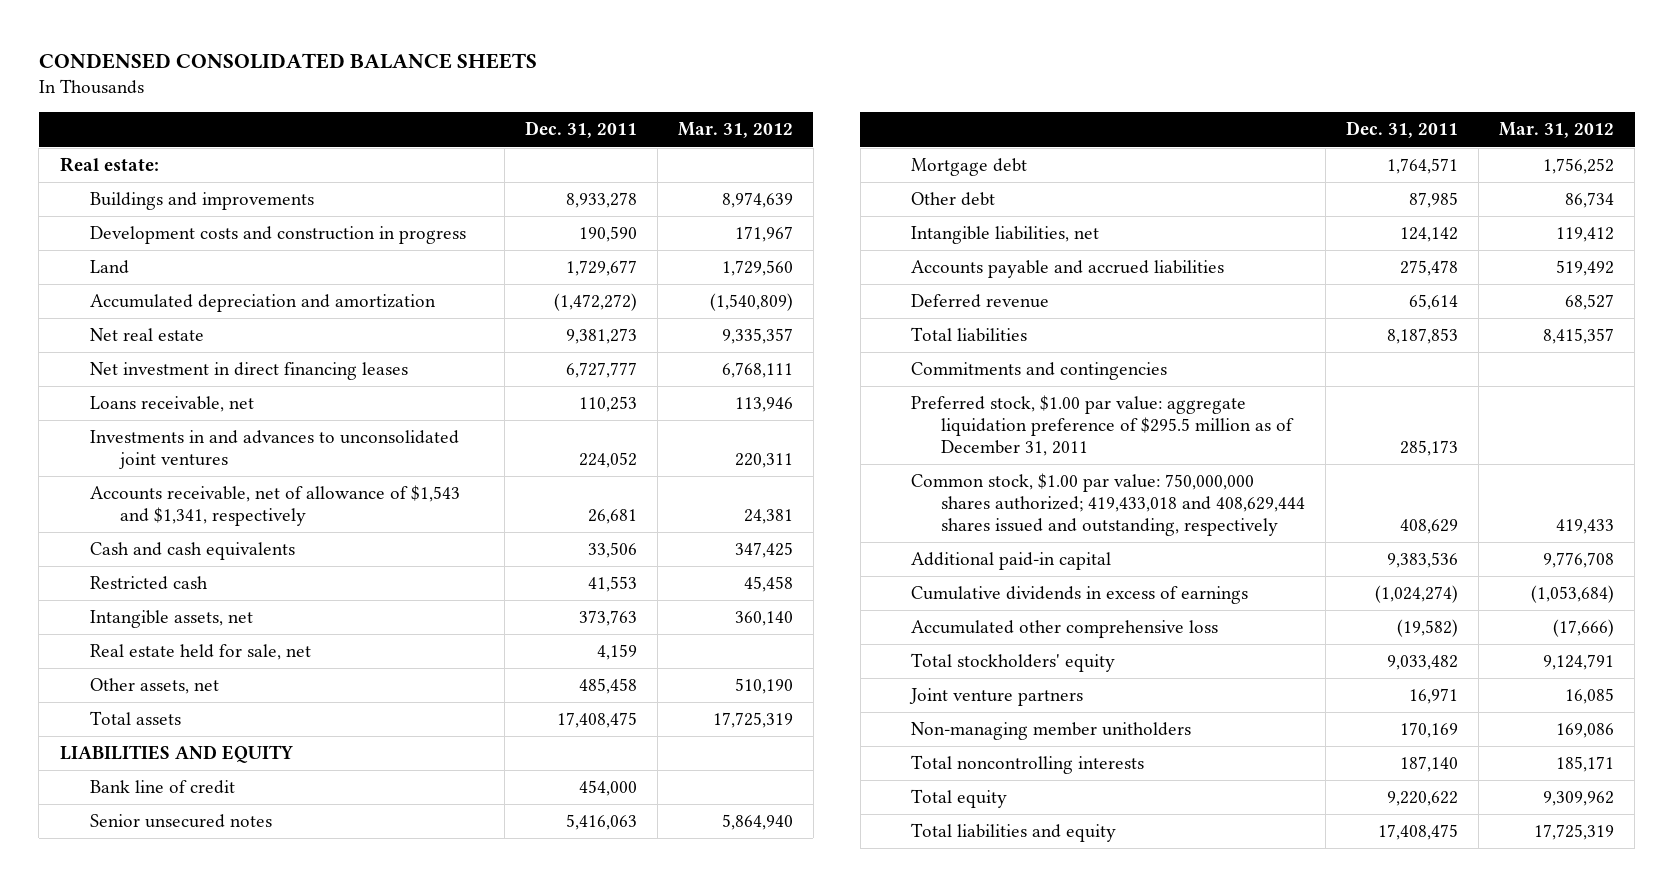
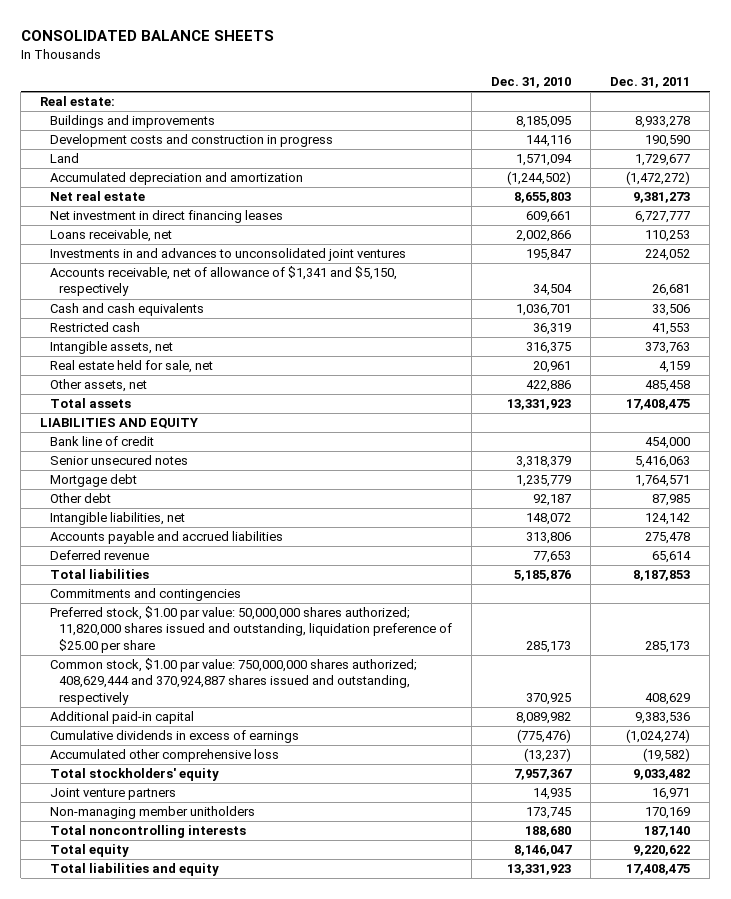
- CONDENSED CONSOLIDATED BALANCE SHEETS
+ CONSOLIDATED BALANCE SHEETS
- | Dec. 31, 2011 | Mar. 31, 2012
+ | Dec. 31, 2010 | Dec. 31, 2011
- Accounts receivable, net of allowance of $1,543 and $1,341, respectively | 26,681 | 24,381
+ Accounts receivable, net of allowance of $1,341 and $5,150, respectively | 34,504 | 26,681
- Preferred stock, $1.00 par value: aggregate liquidation preference of $295.5 million as of December 31, 2011 | 285,173 |
- Common stock, $1.00 par value: 750,000,000 shares authorized; 419,433,018 and 408,629,444 shares issued and outstanding, respectively | 408,629 | 419,433
+ Preferred stock, $1.00 par value: 50,000,000 shares authorized; 11,820,000 shares issued and outstanding, liquidation preference of $25.00 per share | 285,173 | 285,173
+ Common stock, $1.00 par value: 750,000,000 shares authorized; 408,629,444 and 370,924,887 shares issued and outstanding, respectively | 370,925 | 408,629

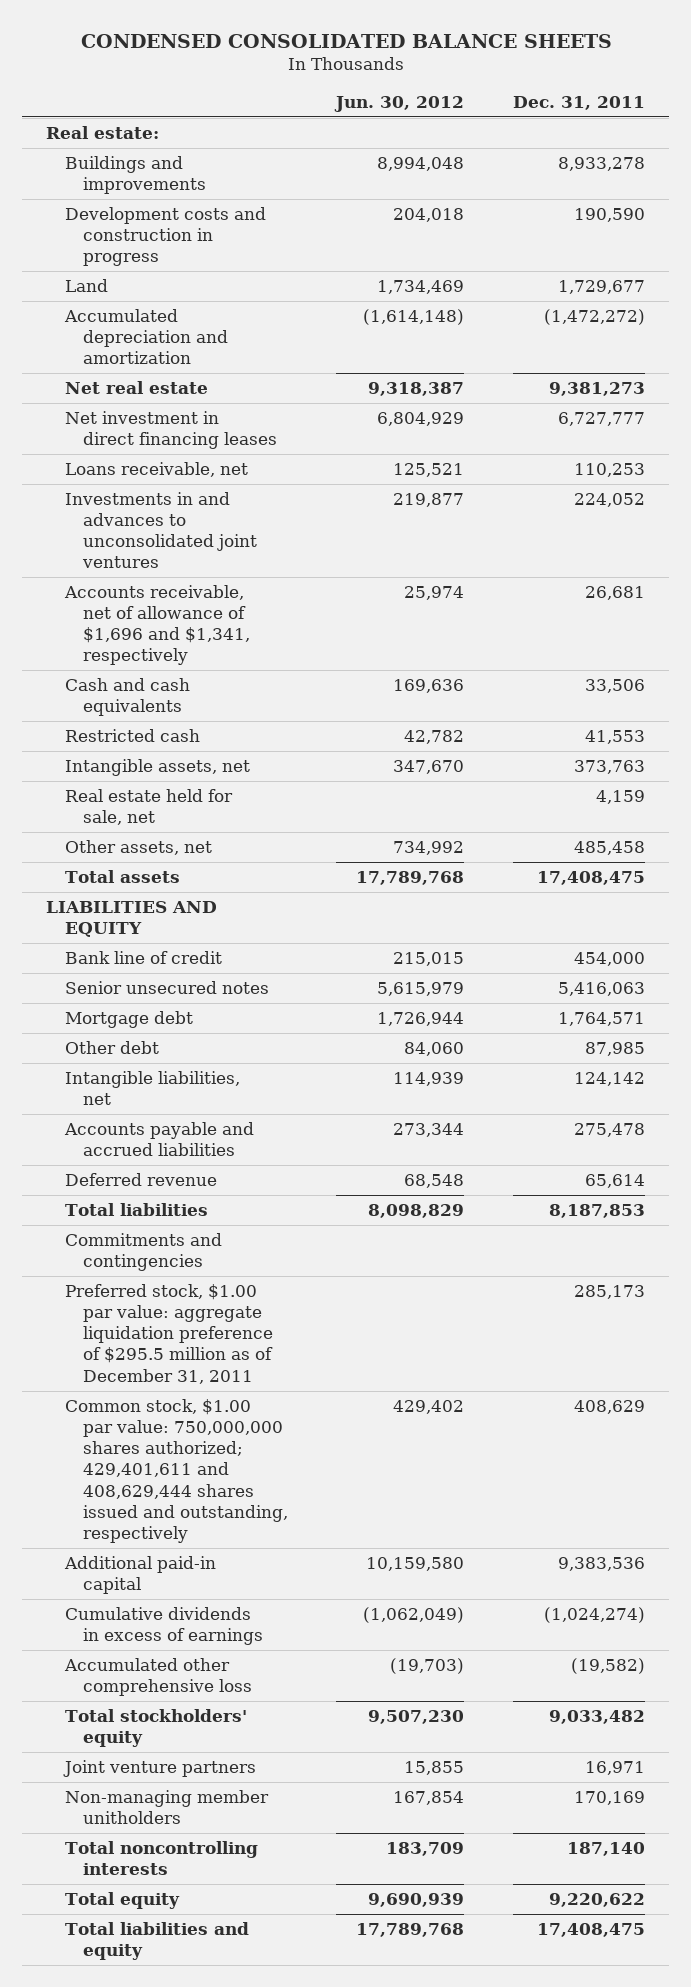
- CONSOLIDATED BALANCE SHEETS
+ CONDENSED CONSOLIDATED BALANCE SHEETS
- | Dec. 31, 2010 | Dec. 31, 2011
+ | Jun. 30, 2012 | Dec. 31, 2011
- Accounts receivable, net of allowance of $1,341 and $5,150, respectively | 34,504 | 26,681
+ Accounts receivable, net of allowance of $1,696 and $1,341, respectively | 25,974 | 26,681
- Preferred stock, $1.00 par value: 50,000,000 shares authorized; 11,820,000 shares issued and outstanding, liquidation preference of $25.00 per share | 285,173 | 285,173
- Common stock, $1.00 par value: 750,000,000 shares authorized; 408,629,444 and 370,924,887 shares issued and outstanding, respectively | 370,925 | 408,629
+ Preferred stock, $1.00 par value: aggregate liquidation preference of $295.5 million as of December 31, 2011 | | 285,173
+ Common stock, $1.00 par value: 750,000,000 shares authorized; 429,401,611 and 408,629,444 shares issued and outstanding, respectively | 429,402 | 408,629

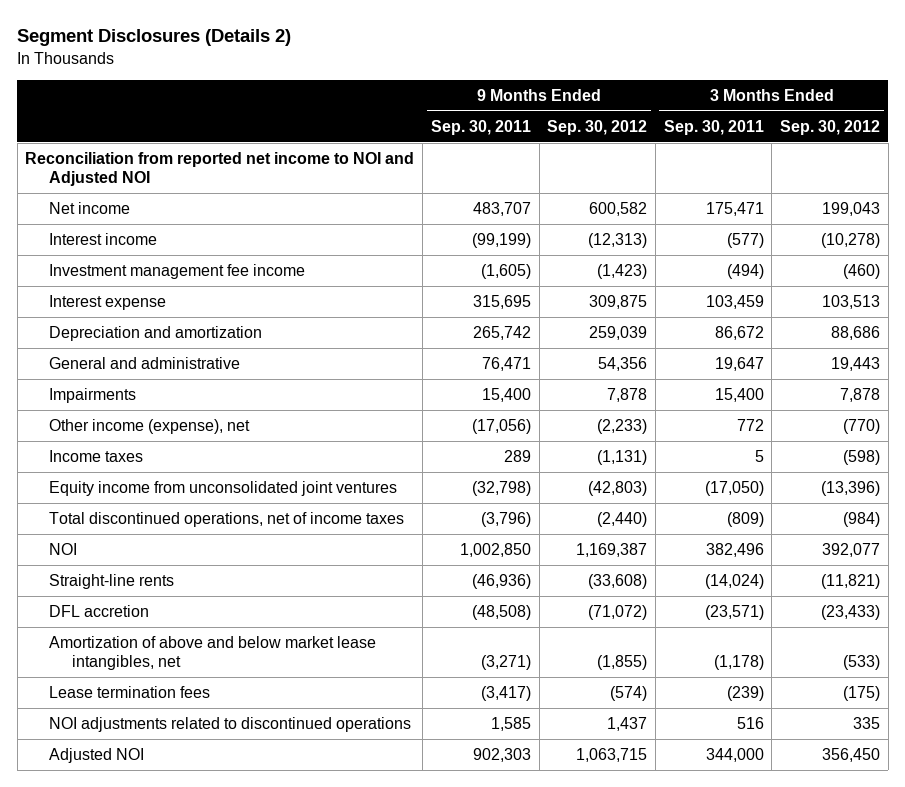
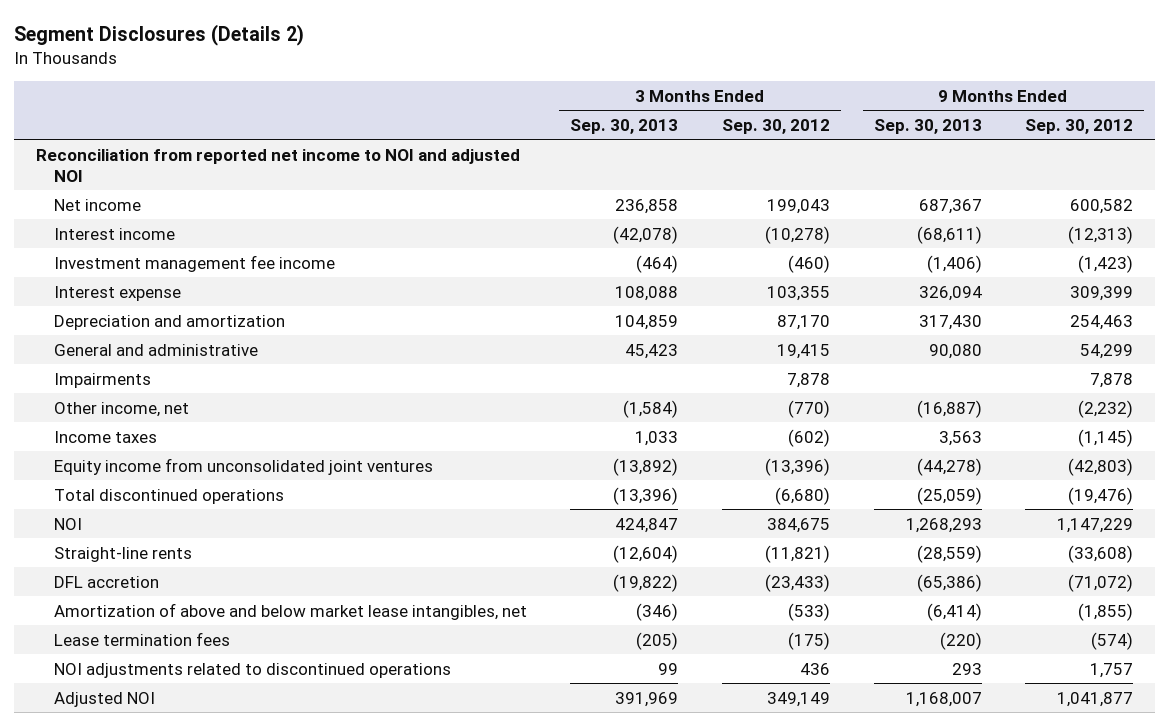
- | 9 Months Ended Sep. 30, 2011 | 9 Months Ended Sep. 30, 2012 | 3 Months Ended Sep. 30, 2011 | 3 Months Ended Sep. 30, 2012
+ | 3 Months Ended Sep. 30, 2013 | 3 Months Ended Sep. 30, 2012 | 9 Months Ended Sep. 30, 2013 | 9 Months Ended Sep. 30, 2012
- Reconciliation from reported net income to NOI and Adjusted NOI
+ Reconciliation from reported net income to NOI and adjusted NOI
- Interest expense | 315,695 | 309,875 | 103,459 | 103,513
- Depreciation and amortization | 265,742 | 259,039 | 86,672 | 88,686
- General and administrative | 76,471 | 54,356 | 19,647 | 19,443
+ Interest expense | 108,088 | 103,355 | 326,094 | 309,399
+ Depreciation and amortization | 104,859 | 87,170 | 317,430 | 254,463
+ General and administrative | 45,423 | 19,415 | 90,080 | 54,299
- Other income (expense), net | (17,056) | (2,233) | 772 | (770)
- Income taxes | 289 | (1,131) | 5 | (598)
+ Other income, net | (1,584) | (770) | (16,887) | (2,232)
+ Income taxes | 1,033 | (602) | 3,563 | (1,145)
- Total discontinued operations, net of income taxes | (3,796) | (2,440) | (809) | (984)
- NOI | 1,002,850 | 1,169,387 | 382,496 | 392,077
+ Total discontinued operations | (13,396) | (6,680) | (25,059) | (19,476)
+ NOI | 424,847 | 384,675 | 1,268,293 | 1,147,229
- NOI adjustments related to discontinued operations | 1,585 | 1,437 | 516 | 335
- Adjusted NOI | 902,303 | 1,063,715 | 344,000 | 356,450
+ NOI adjustments related to discontinued operations | 99 | 436 | 293 | 1,757
+ Adjusted NOI | 391,969 | 349,149 | 1,168,007 | 1,041,877

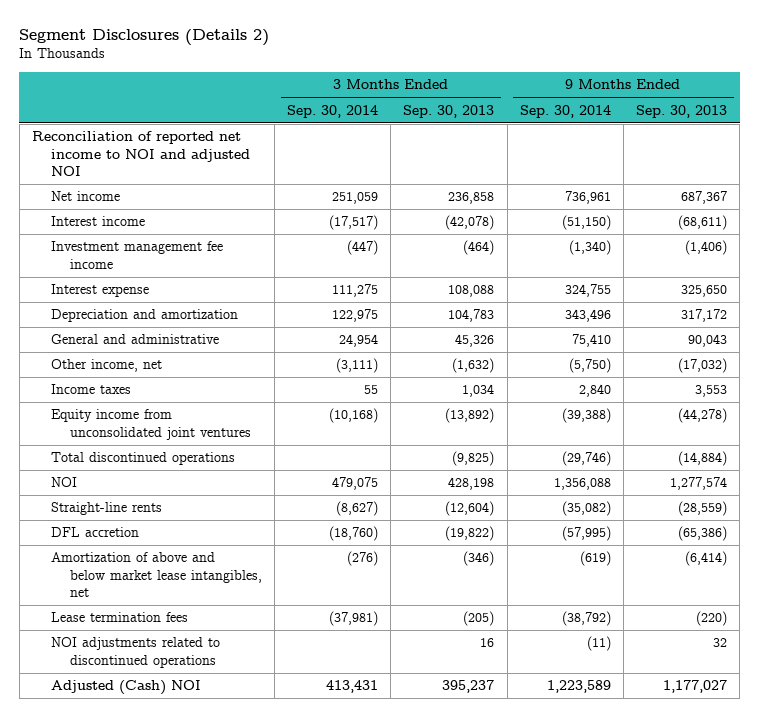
- | 3 Months Ended Sep. 30, 2013 | 3 Months Ended Sep. 30, 2012 | 9 Months Ended Sep. 30, 2013 | 9 Months Ended Sep. 30, 2012
+ | 3 Months Ended Sep. 30, 2014 | 3 Months Ended Sep. 30, 2013 | 9 Months Ended Sep. 30, 2014 | 9 Months Ended Sep. 30, 2013
- Reconciliation from reported net income to NOI and adjusted NOI
+ Reconciliation of reported net income to NOI and adjusted NOI
- Interest expense | 108,088 | 103,355 | 326,094 | 309,399
- Depreciation and amortization | 104,859 | 87,170 | 317,430 | 254,463
- General and administrative | 45,423 | 19,415 | 90,080 | 54,299
- Impairments | | 7,878 | | 7,878
- Other income, net | (1,584) | (770) | (16,887) | (2,232)
- Income taxes | 1,033 | (602) | 3,563 | (1,145)
+ Interest expense | 111,275 | 108,088 | 324,755 | 325,650
+ Depreciation and amortization | 122,975 | 104,783 | 343,496 | 317,172
+ General and administrative | 24,954 | 45,326 | 75,410 | 90,043
+ Other income, net | (3,111) | (1,632) | (5,750) | (17,032)
+ Income taxes | 55 | 1,034 | 2,840 | 3,553
- Total discontinued operations | (13,396) | (6,680) | (25,059) | (19,476)
- NOI | 424,847 | 384,675 | 1,268,293 | 1,147,229
+ Total discontinued operations | | (9,825) | (29,746) | (14,884)
+ NOI | 479,075 | 428,198 | 1,356,088 | 1,277,574
- NOI adjustments related to discontinued operations | 99 | 436 | 293 | 1,757
- Adjusted NOI | 391,969 | 349,149 | 1,168,007 | 1,041,877
+ NOI adjustments related to discontinued operations | | 16 | (11) | 32
+ Adjusted (Cash) NOI | 413,431 | 395,237 | 1,223,589 | 1,177,027

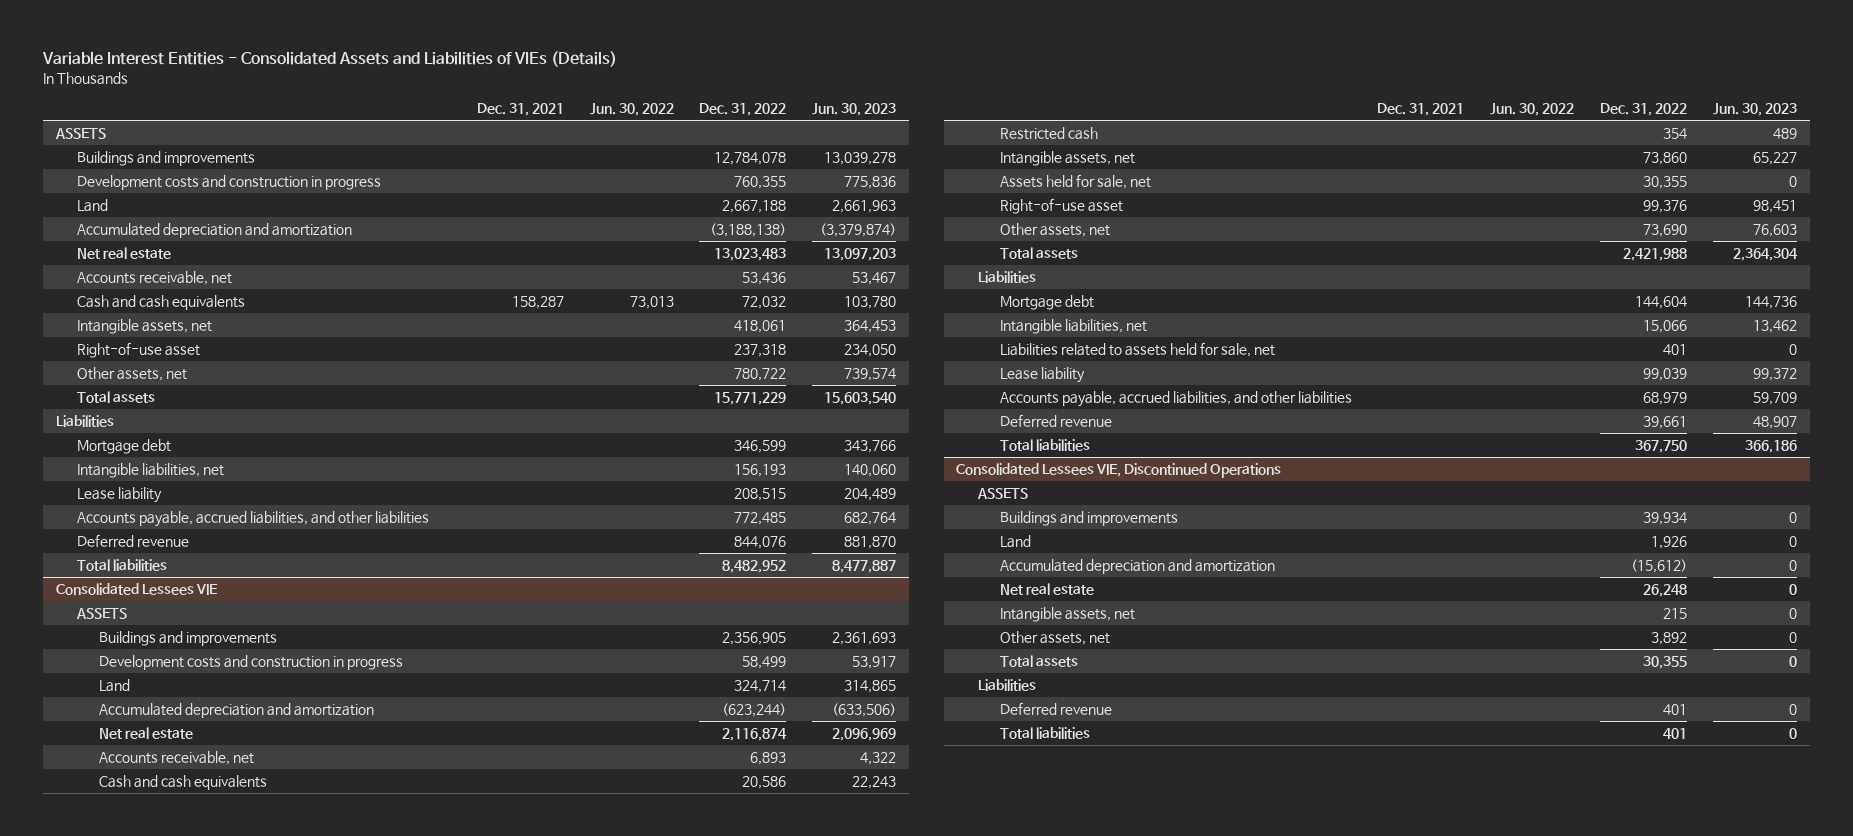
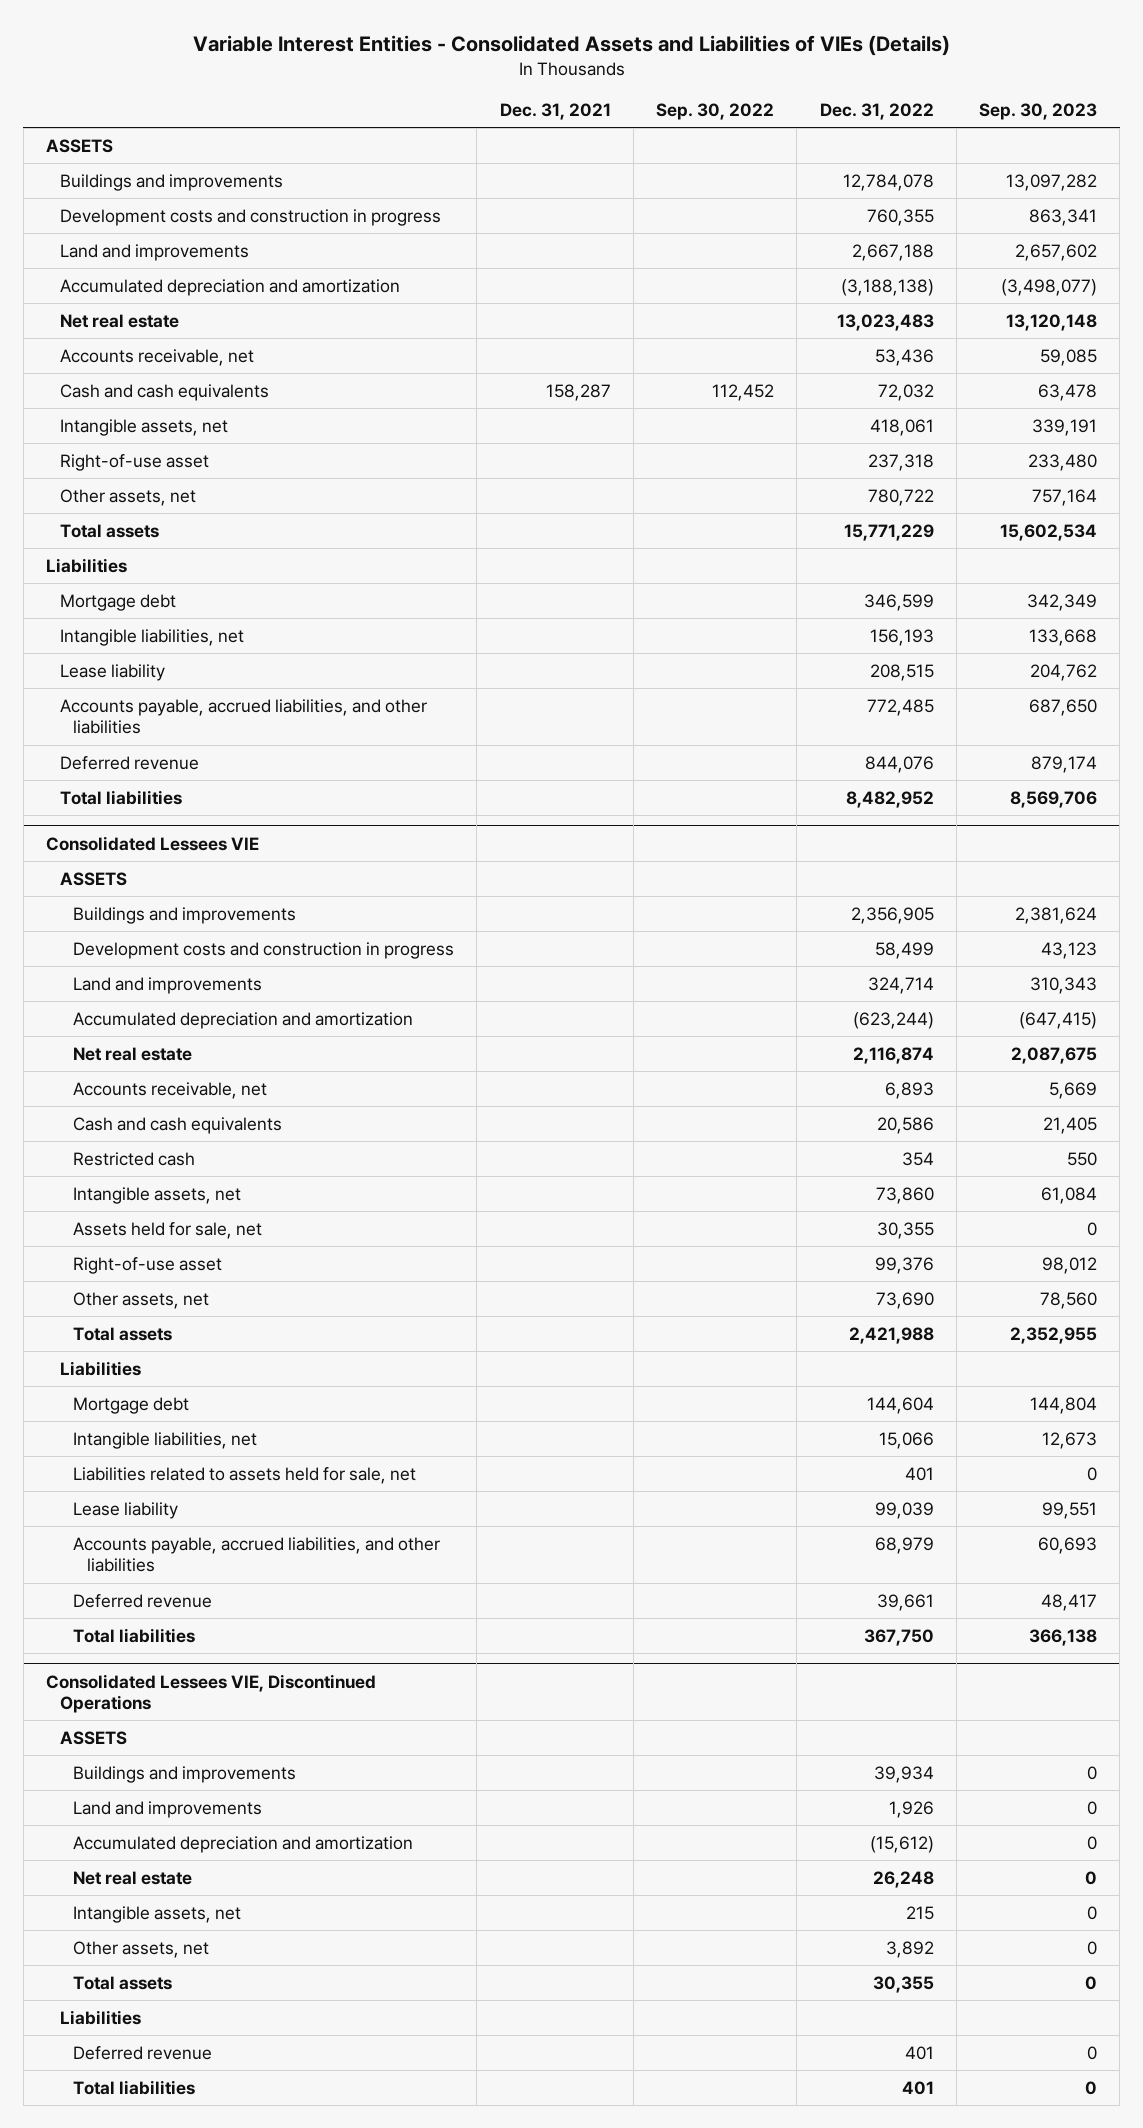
- | Dec. 31, 2021 | Jun. 30, 2022 | Dec. 31, 2022 | Jun. 30, 2023
+ | Dec. 31, 2021 | Sep. 30, 2022 | Dec. 31, 2022 | Sep. 30, 2023
- Land | | | 2,667,188 | 2,661,963
+ Land and improvements | | | 2,667,188 | 2,657,602
@ Consolidated Lessees VIE
- Land | | | 324,714 | 314,865
+ Land and improvements | | | 324,714 | 310,343
@ Consolidated Lessees VIE, Discontinued Operations
- Land | | | 1,926 | 0
+ Land and improvements | | | 1,926 | 0

